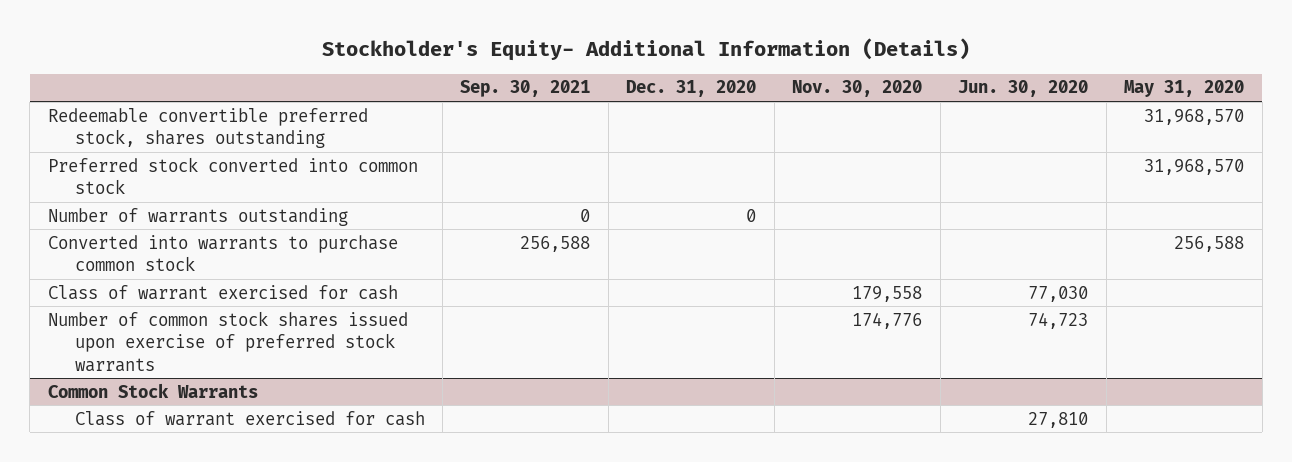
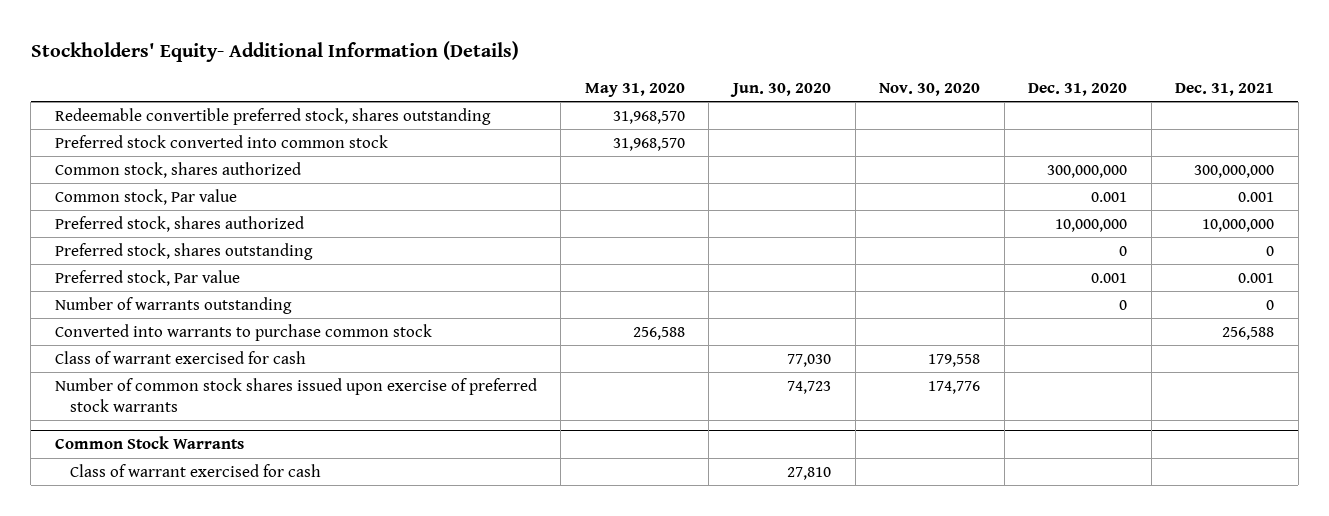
- Stockholder's Equity- Additional Information (Details)
+ Stockholders' Equity- Additional Information (Details)
- | Sep. 30, 2021 | Dec. 31, 2020 | Nov. 30, 2020 | Jun. 30, 2020 | May 31, 2020
+ | May 31, 2020 | Jun. 30, 2020 | Nov. 30, 2020 | Dec. 31, 2020 | Dec. 31, 2021
+ Common stock, shares authorized | | | | 300,000,000 | 300,000,000
+ Common stock, Par value | | | | 0.001 | 0.001
+ Preferred stock, shares authorized | | | | 10,000,000 | 10,000,000
+ Preferred stock, shares outstanding | | | | 0 | 0
+ Preferred stock, Par value | | | | 0.001 | 0.001

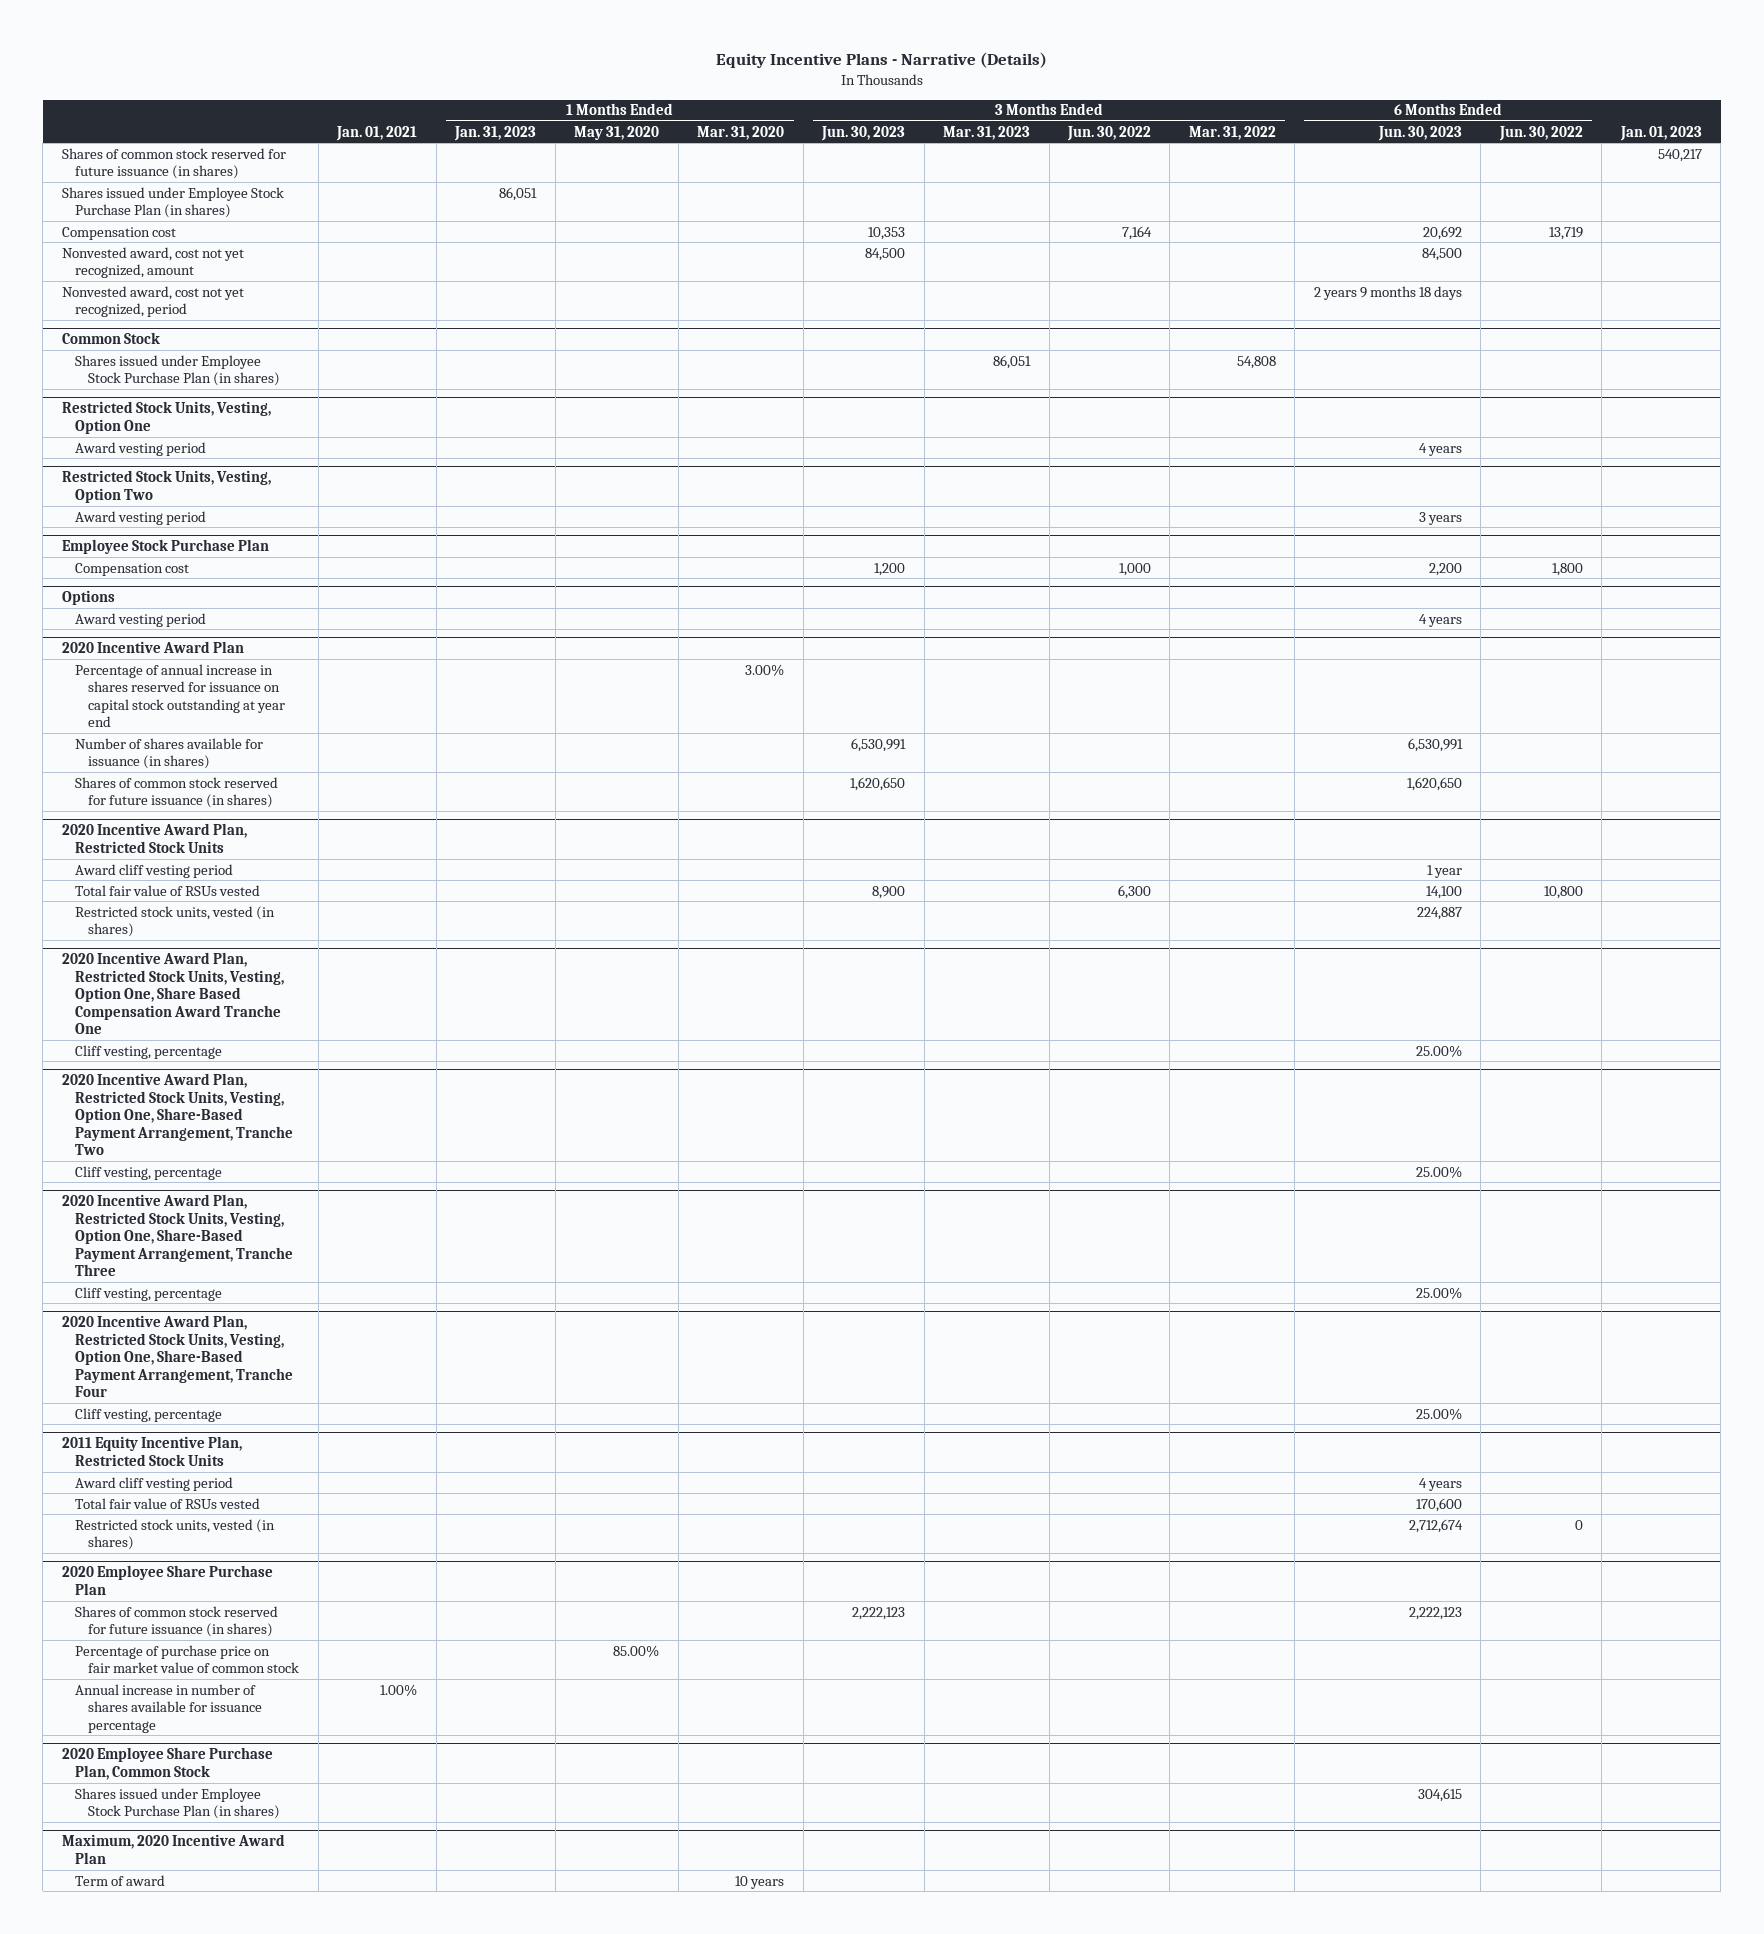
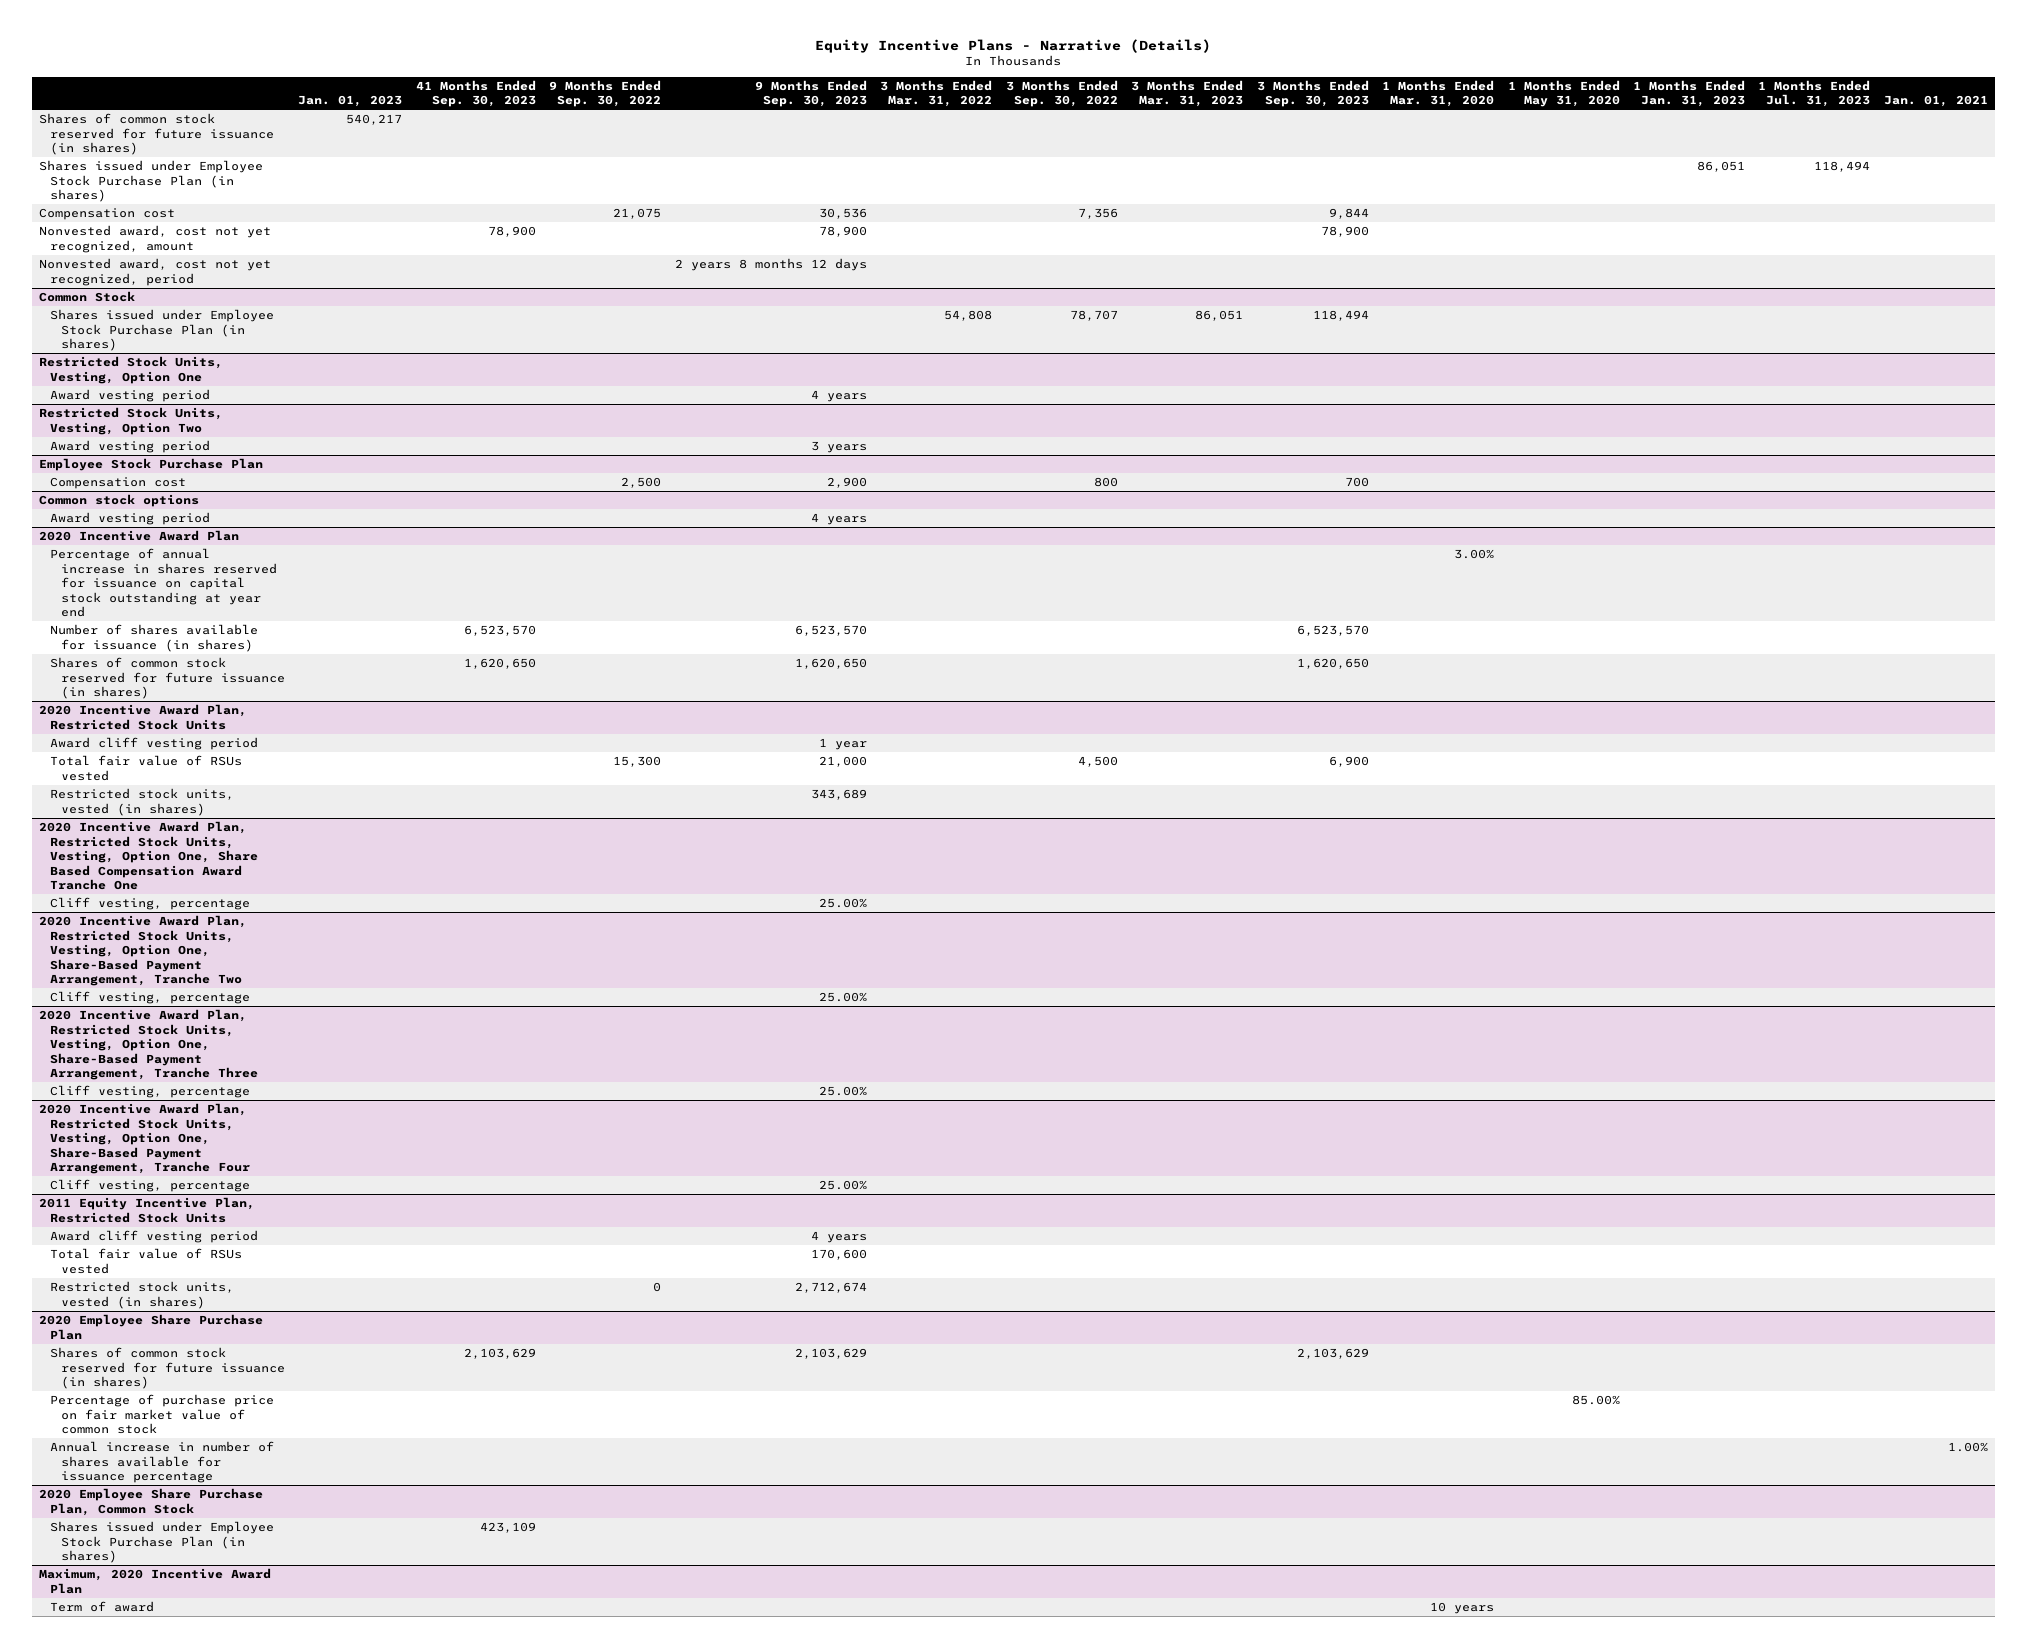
- | Jan. 01, 2021 | 1 Months Ended Jan. 31, 2023 | 1 Months Ended May 31, 2020 | 1 Months Ended Mar. 31, 2020 | 3 Months Ended Jun. 30, 2023 | 3 Months Ended Mar. 31, 2023 | 3 Months Ended Jun. 30, 2022 | 3 Months Ended Mar. 31, 2022 | 6 Months Ended Jun. 30, 2023 | 6 Months Ended Jun. 30, 2022 | Jan. 01, 2023
+ | Jan. 01, 2023 | 41 Months Ended Sep. 30, 2023 | 9 Months Ended Sep. 30, 2022 | 9 Months Ended Sep. 30, 2023 | 3 Months Ended Mar. 31, 2022 | 3 Months Ended Sep. 30, 2022 | 3 Months Ended Mar. 31, 2023 | 3 Months Ended Sep. 30, 2023 | 1 Months Ended Mar. 31, 2020 | 1 Months Ended May 31, 2020 | 1 Months Ended Jan. 31, 2023 | 1 Months Ended Jul. 31, 2023 | Jan. 01, 2021
- Options
+ Common stock options

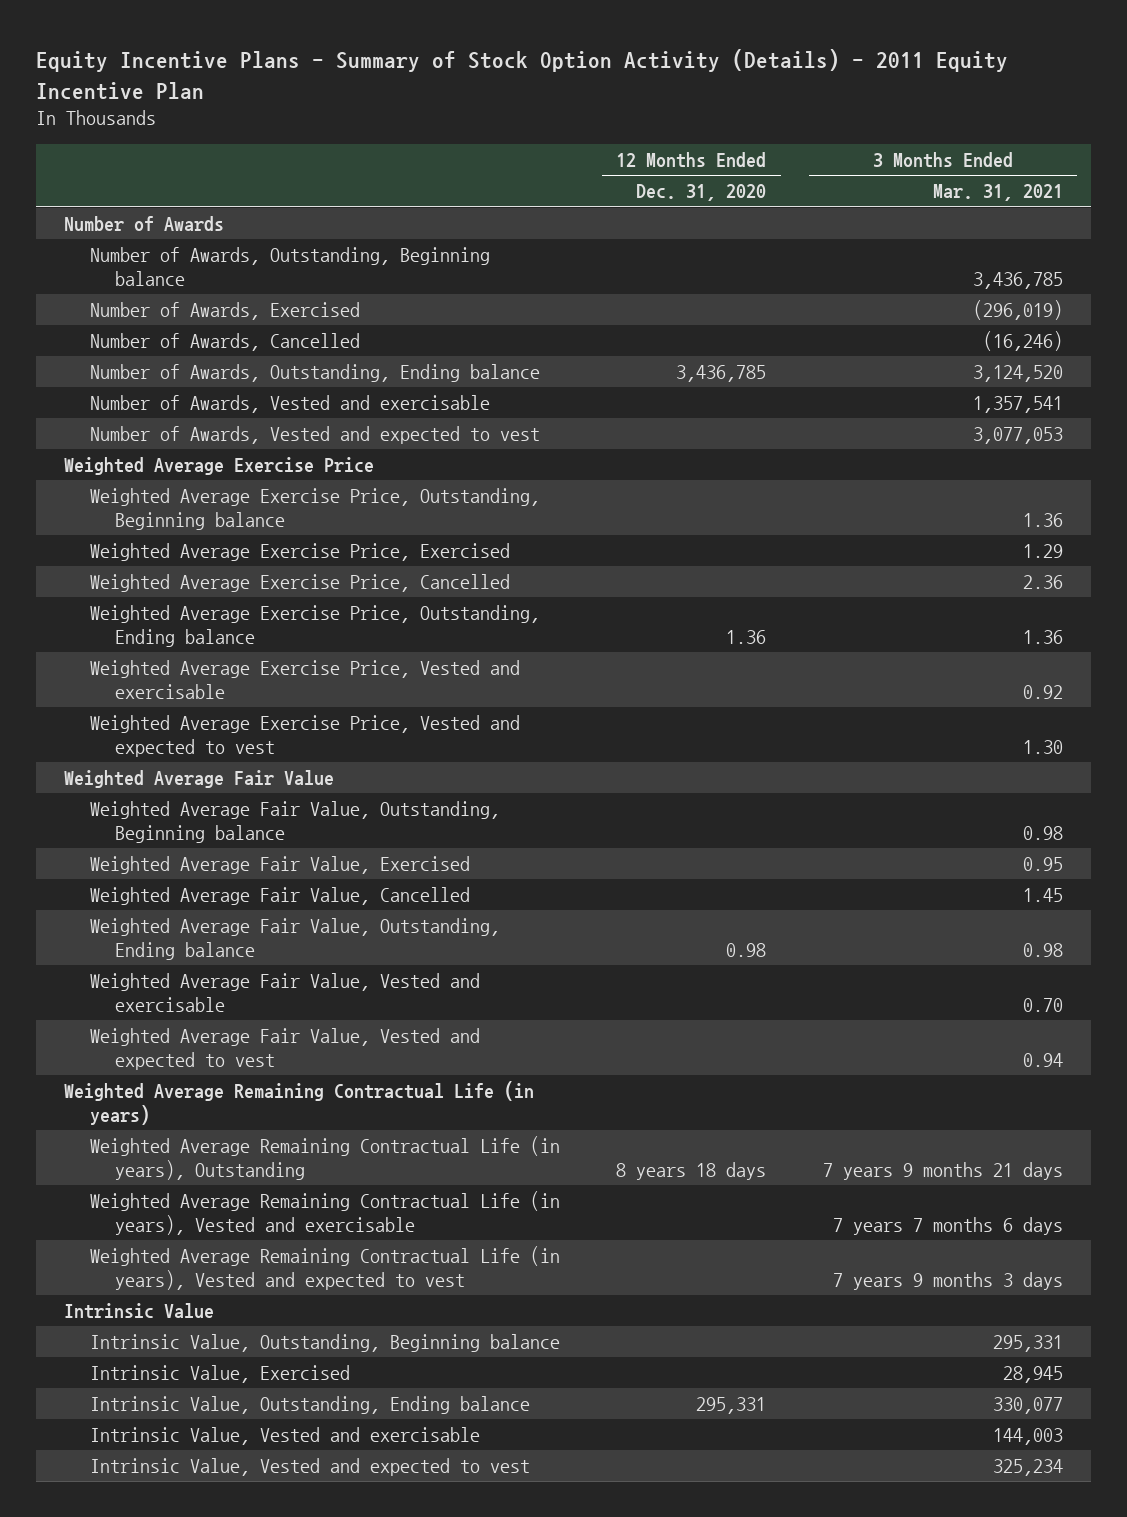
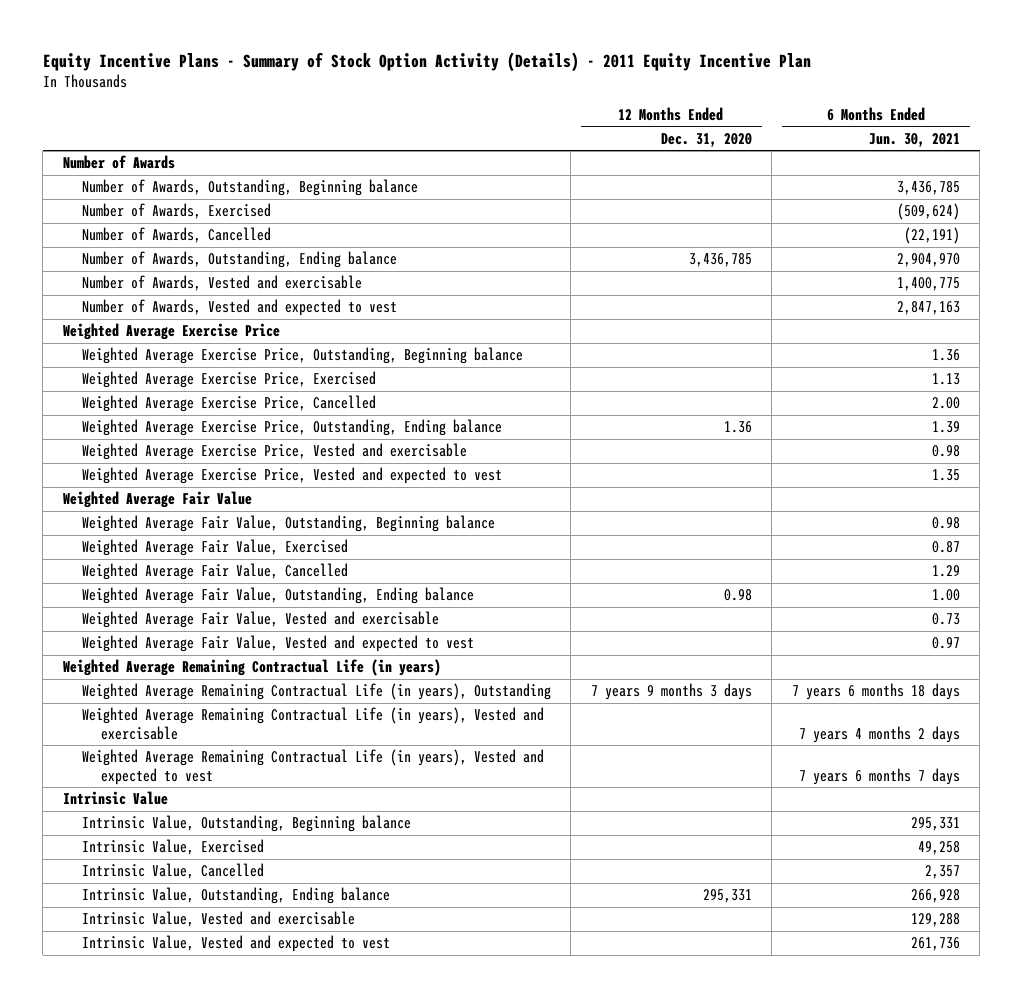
- | 12 Months Ended Dec. 31, 2020 | 3 Months Ended Mar. 31, 2021
+ | 12 Months Ended Dec. 31, 2020 | 6 Months Ended Jun. 30, 2021
- Weighted Average Remaining Contractual Life (in years), Outstanding | 8 years 18 days | 7 years 9 months 21 days
+ Weighted Average Remaining Contractual Life (in years), Outstanding | 7 years 9 months 3 days | 7 years 6 months 18 days
+ Intrinsic Value, Cancelled | | 2,357

